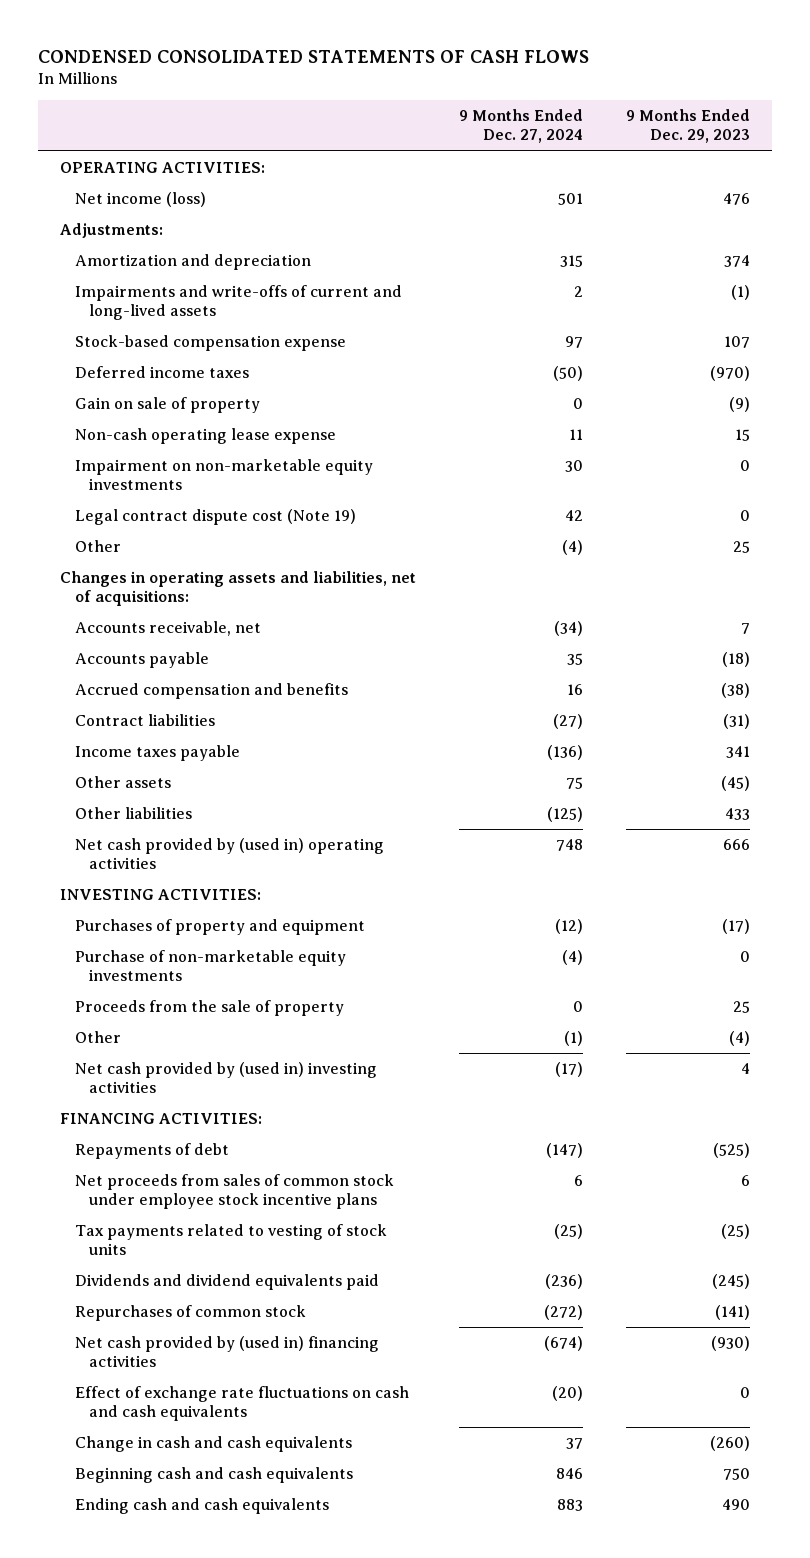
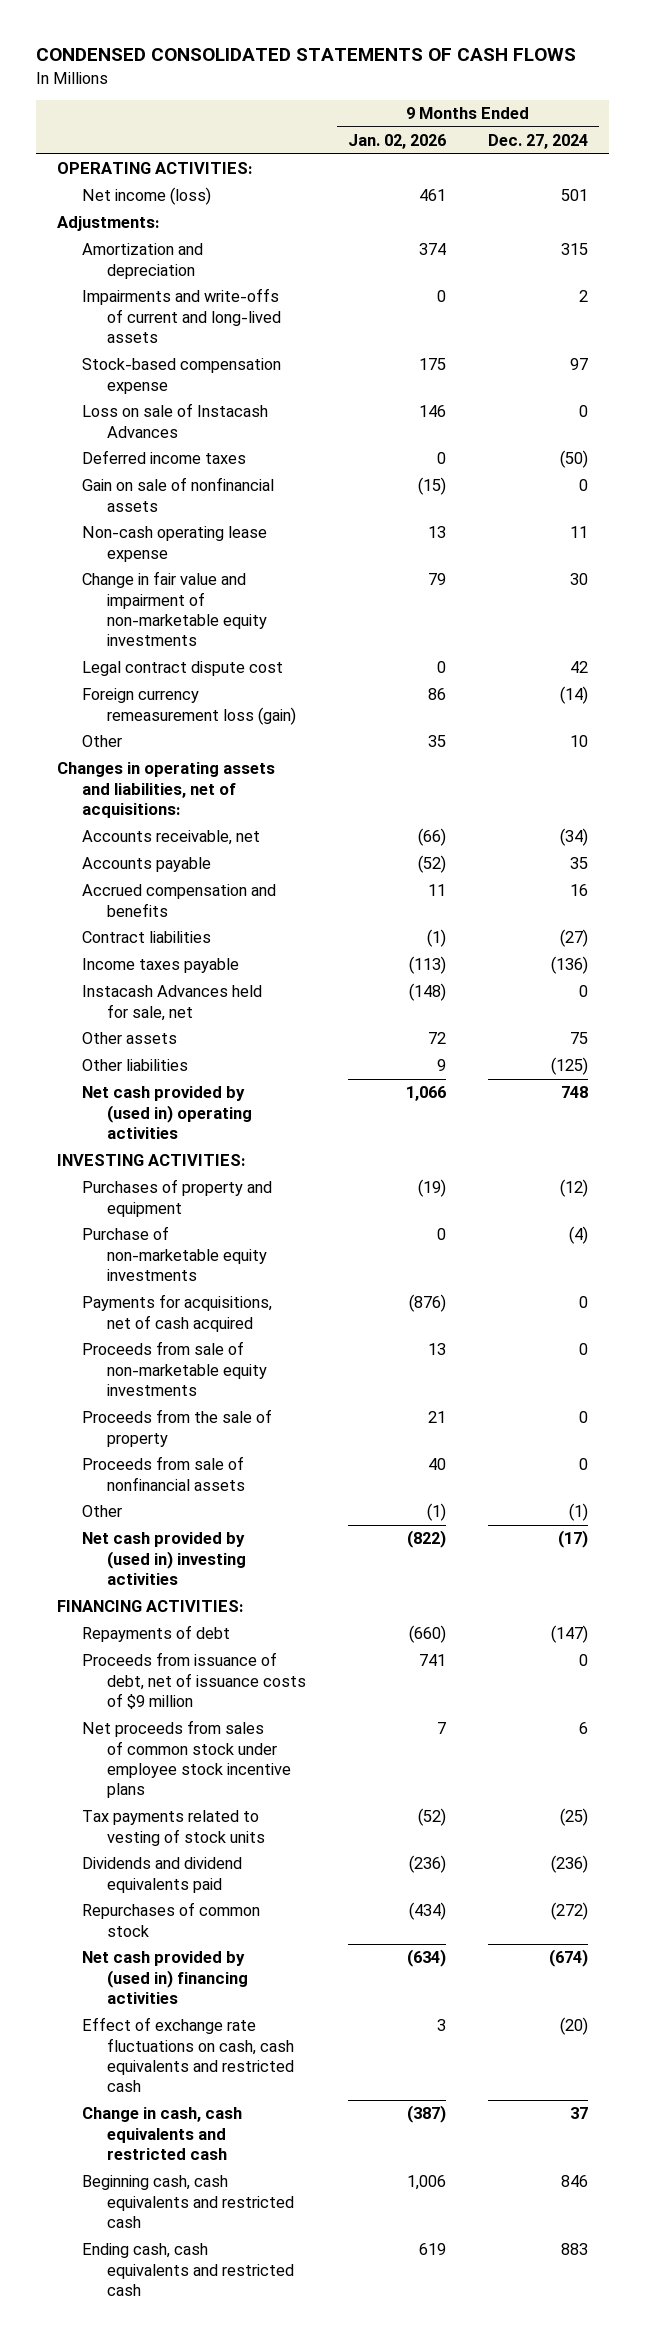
- | 9 Months Ended Dec. 27, 2024 | 9 Months Ended Dec. 29, 2023
+ | 9 Months Ended Jan. 02, 2026 | 9 Months Ended Dec. 27, 2024
+ Loss on sale of Instacash Advances | 146 | 0
- Gain on sale of property | 0 | (9)
+ Gain on sale of nonfinancial assets | (15) | 0
- Impairment on non-marketable equity investments | 30 | 0
- Legal contract dispute cost (Note 19) | 42 | 0
- Other | (4) | 25
+ Change in fair value and impairment of non-marketable equity investments | 79 | 30
+ Legal contract dispute cost | 0 | 42
+ Foreign currency remeasurement loss (gain) | 86 | (14)
+ Other | 35 | 10
+ Instacash Advances held for sale, net | (148) | 0
+ Payments for acquisitions, net of cash acquired | (876) | 0
+ Proceeds from sale of non-marketable equity investments | 13 | 0
+ Proceeds from sale of nonfinancial assets | 40 | 0
+ Proceeds from issuance of debt, net of issuance costs of $9 million | 741 | 0
- Effect of exchange rate fluctuations on cash and cash equivalents | (20) | 0
- Change in cash and cash equivalents | 37 | (260)
- Beginning cash and cash equivalents | 846 | 750
- Ending cash and cash equivalents | 883 | 490
+ Effect of exchange rate fluctuations on cash, cash equivalents and restricted cash | 3 | (20)
+ Change in cash, cash equivalents and restricted cash | (387) | 37
+ Beginning cash, cash equivalents and restricted cash | 1,006 | 846
+ Ending cash, cash equivalents and restricted cash | 619 | 883

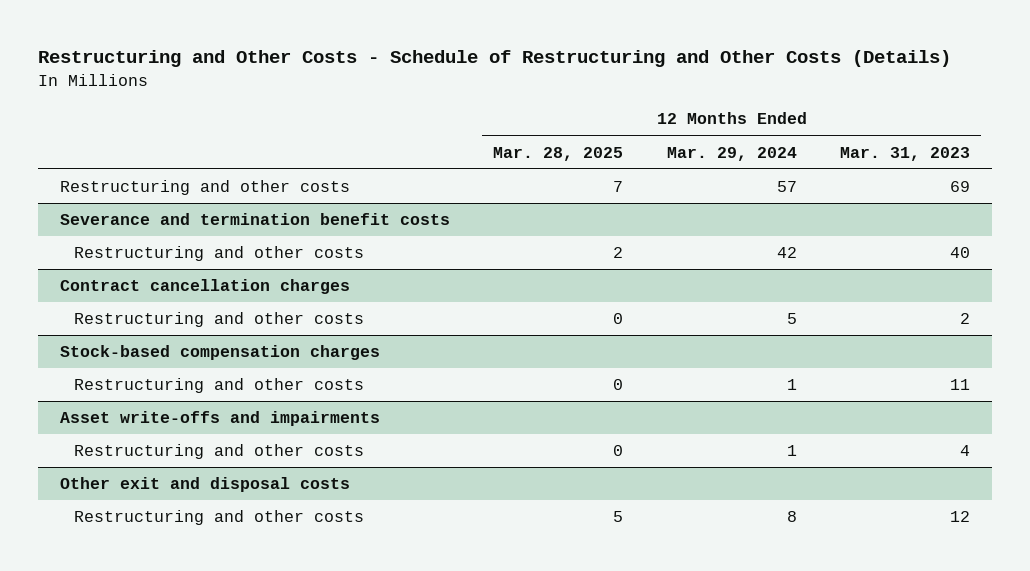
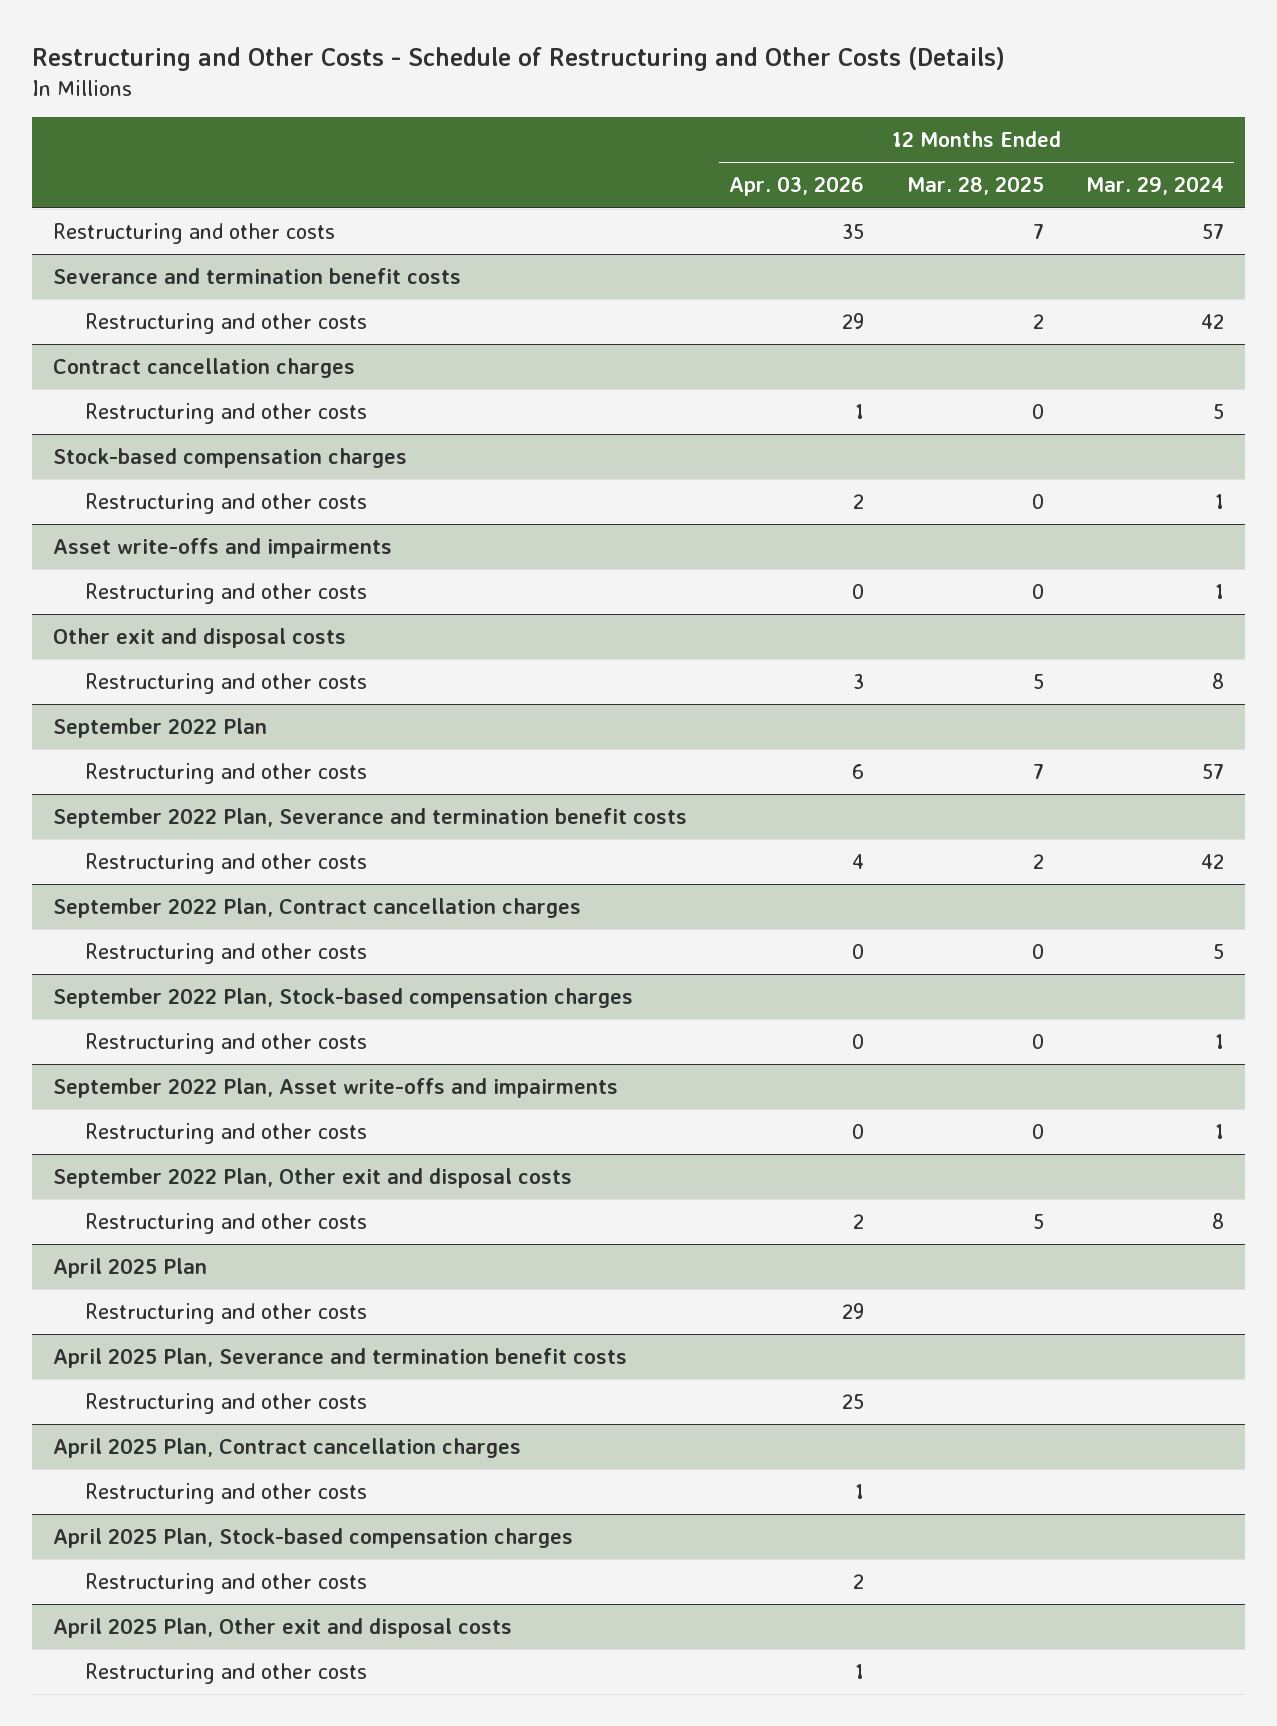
- | 12 Months Ended Mar. 28, 2025 | 12 Months Ended Mar. 29, 2024 | 12 Months Ended Mar. 31, 2023
+ | 12 Months Ended Apr. 03, 2026 | 12 Months Ended Mar. 28, 2025 | 12 Months Ended Mar. 29, 2024
+ September 2022 Plan
+ Restructuring and other costs | 6 | 7 | 57
+ September 2022 Plan, Severance and termination benefit costs
+ Restructuring and other costs | 4 | 2 | 42
+ September 2022 Plan, Contract cancellation charges
+ Restructuring and other costs | 0 | 0 | 5
+ September 2022 Plan, Stock-based compensation charges
+ Restructuring and other costs | 0 | 0 | 1
+ September 2022 Plan, Asset write-offs and impairments
+ Restructuring and other costs | 0 | 0 | 1
+ September 2022 Plan, Other exit and disposal costs
+ Restructuring and other costs | 2 | 5 | 8
+ April 2025 Plan
+ Restructuring and other costs | 29 | |
+ April 2025 Plan, Severance and termination benefit costs
+ Restructuring and other costs | 25 | |
+ April 2025 Plan, Contract cancellation charges
+ Restructuring and other costs | 1 | |
+ April 2025 Plan, Stock-based compensation charges
+ Restructuring and other costs | 2 | |
+ April 2025 Plan, Other exit and disposal costs
+ Restructuring and other costs | 1 | |

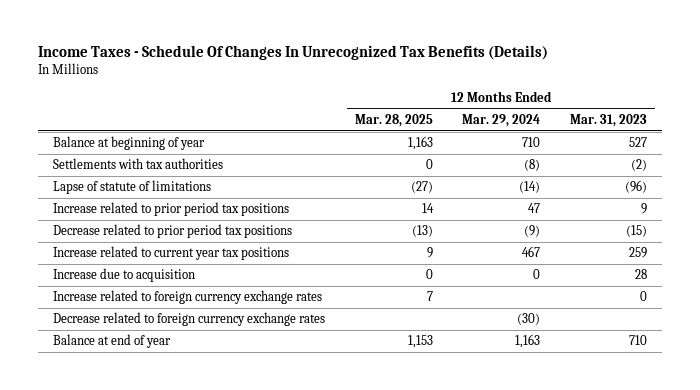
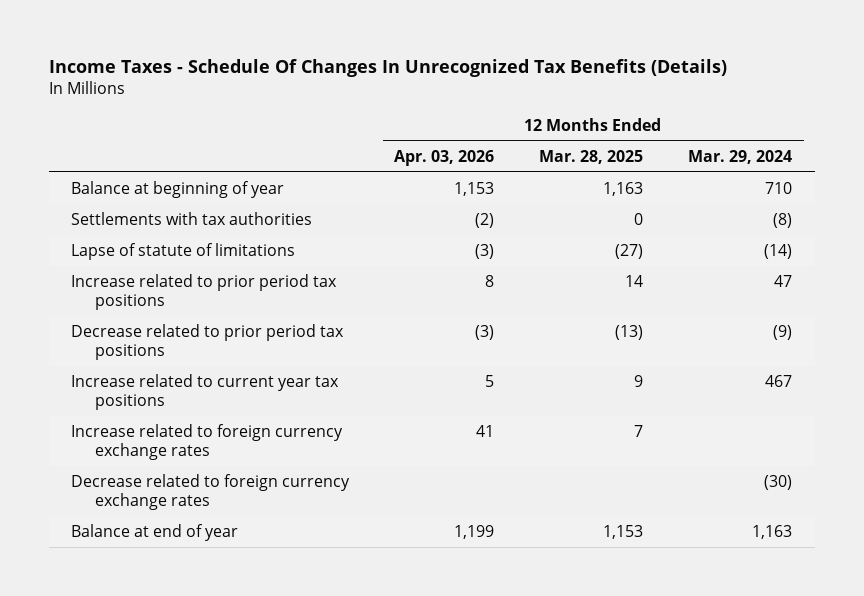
- | 12 Months Ended Mar. 28, 2025 | 12 Months Ended Mar. 29, 2024 | 12 Months Ended Mar. 31, 2023
+ | 12 Months Ended Apr. 03, 2026 | 12 Months Ended Mar. 28, 2025 | 12 Months Ended Mar. 29, 2024
- Increase due to acquisition | 0 | 0 | 28

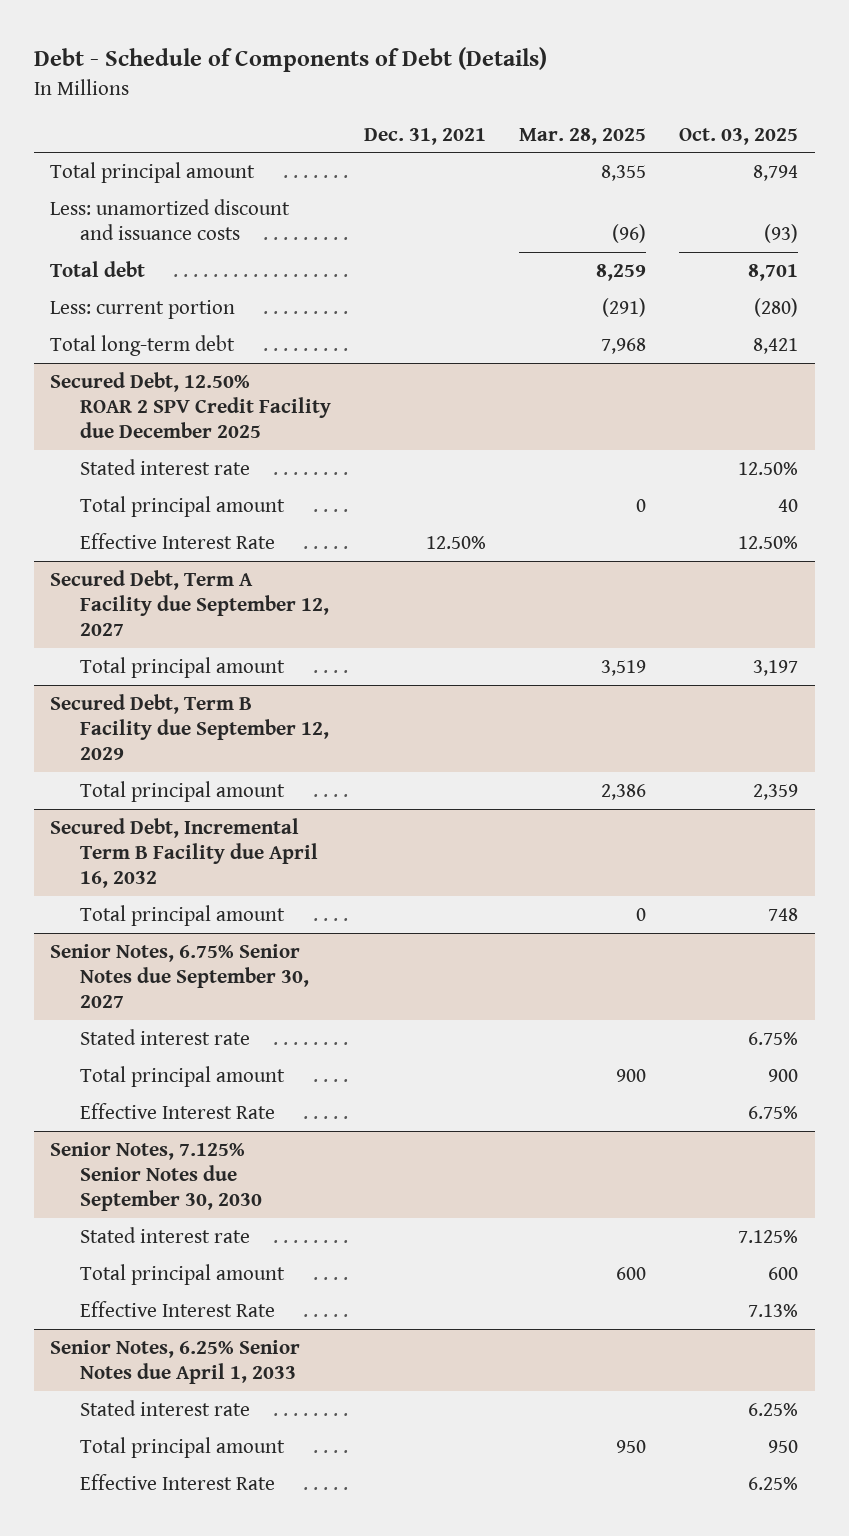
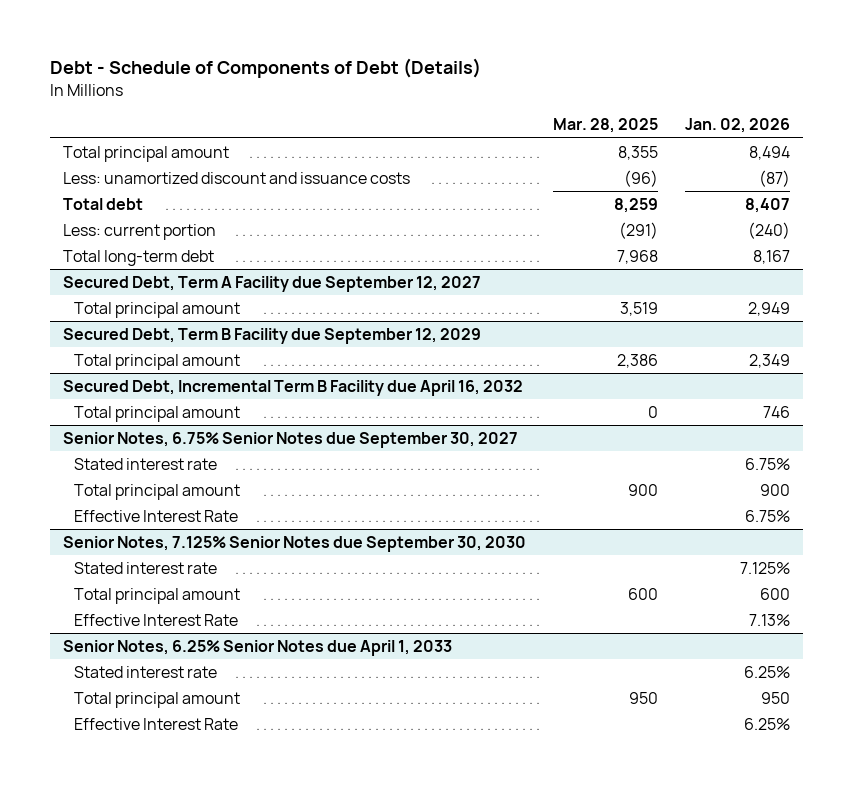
- | Dec. 31, 2021 | Mar. 28, 2025 | Oct. 03, 2025
+ | Mar. 28, 2025 | Jan. 02, 2026
- Secured Debt, 12.50% ROAR 2 SPV Credit Facility due December 2025
- Stated interest rate | | | 12.50%
- Total principal amount | | 0 | 40
- Effective Interest Rate | 12.50% | | 12.50%

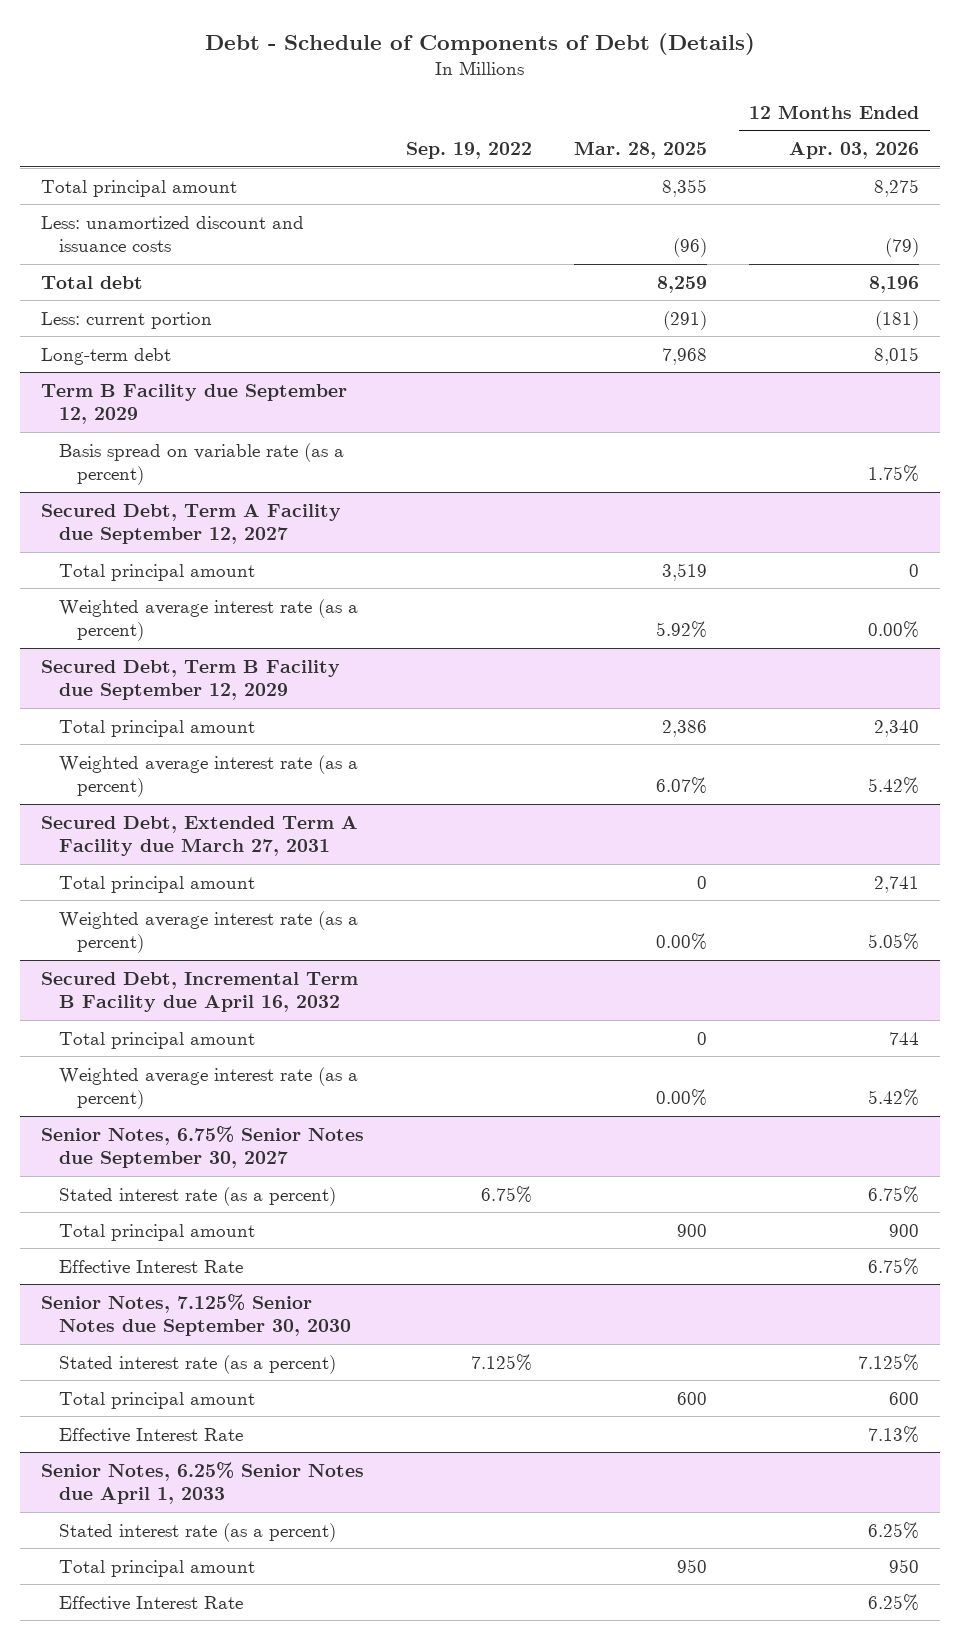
- | Mar. 28, 2025 | Jan. 02, 2026
+ | Sep. 19, 2022 | Mar. 28, 2025 | 12 Months Ended Apr. 03, 2026
- Total long-term debt | 7,968 | 8,167
+ Long-term debt | | 7,968 | 8,015
+ Term B Facility due September 12, 2029
+ Basis spread on variable rate (as a percent) | | | 1.75%
@ Secured Debt, Term A Facility due September 12, 2027
+ Weighted average interest rate (as a percent) | | 5.92% | 0.00%
@ Secured Debt, Term B Facility due September 12, 2029
+ Weighted average interest rate (as a percent) | | 6.07% | 5.42%
+ Secured Debt, Extended Term A Facility due March 27, 2031
+ Total principal amount | | 0 | 2,741
+ Weighted average interest rate (as a percent) | | 0.00% | 5.05%
@ Secured Debt, Incremental Term B Facility due April 16, 2032
+ Weighted average interest rate (as a percent) | | 0.00% | 5.42%
@ Senior Notes, 6.75% Senior Notes due September 30, 2027
- Stated interest rate | | 6.75%
+ Stated interest rate (as a percent) | 6.75% | | 6.75%
@ Senior Notes, 7.125% Senior Notes due September 30, 2030
- Stated interest rate | | 7.125%
+ Stated interest rate (as a percent) | 7.125% | | 7.125%
@ Senior Notes, 6.25% Senior Notes due April 1, 2033
- Stated interest rate | | 6.25%
+ Stated interest rate (as a percent) | | | 6.25%

